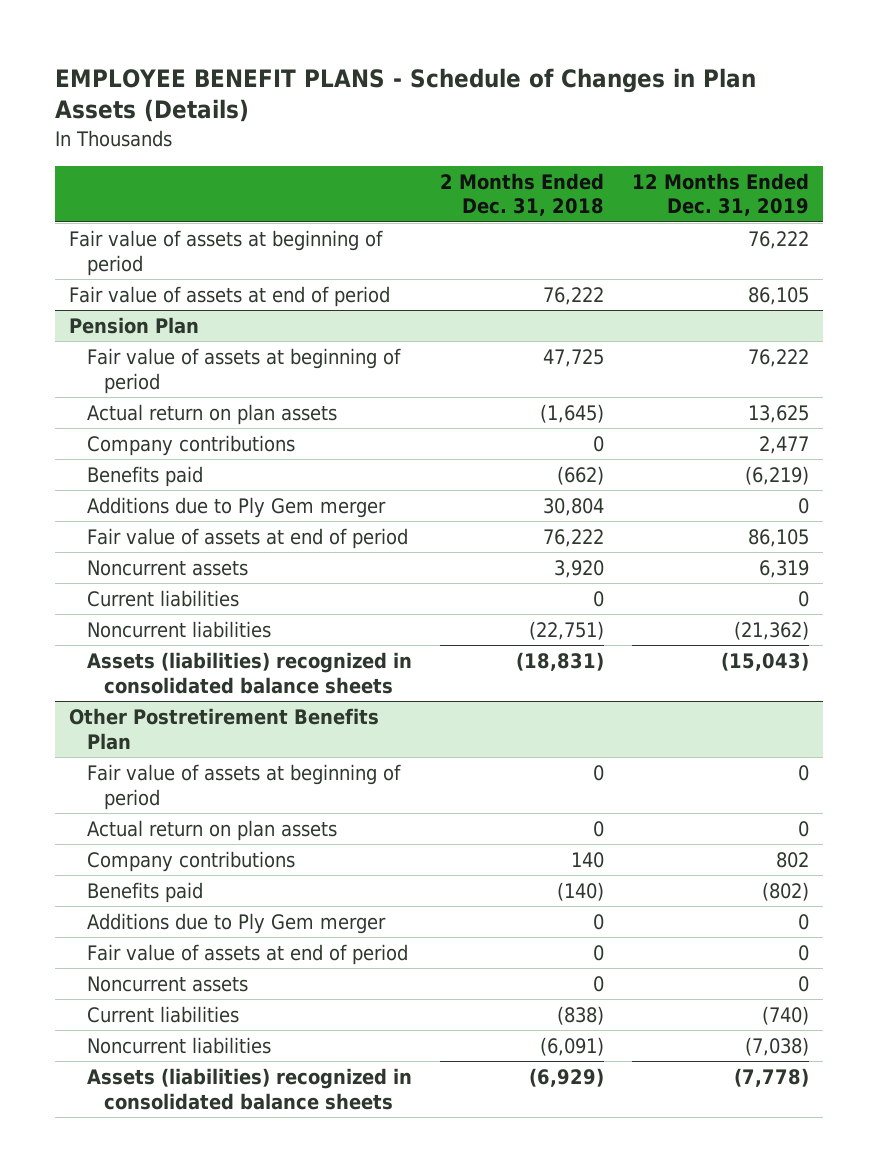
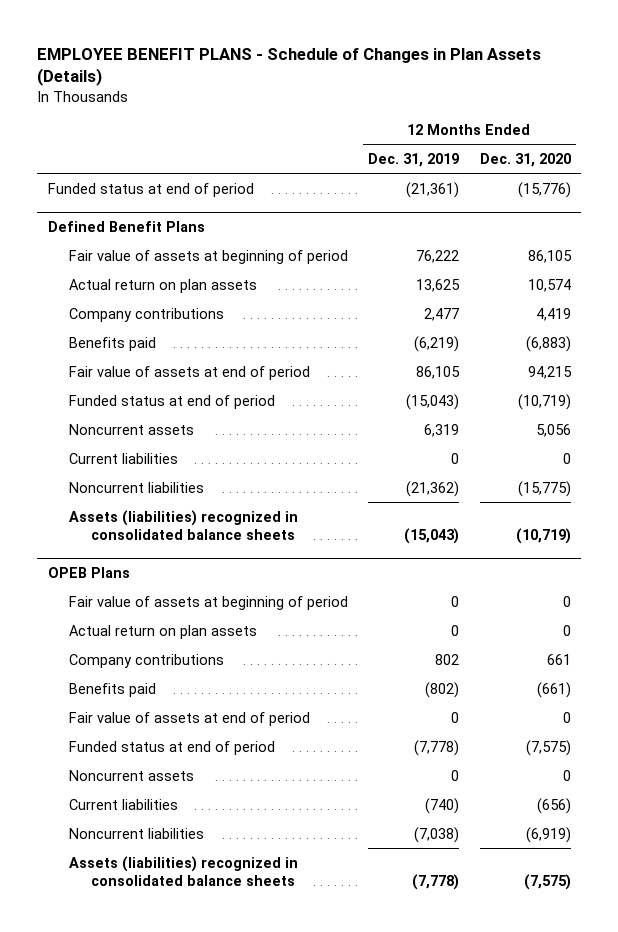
- | 2 Months Ended Dec. 31, 2018 | 12 Months Ended Dec. 31, 2019
+ | 12 Months Ended Dec. 31, 2019 | 12 Months Ended Dec. 31, 2020
- Fair value of assets at beginning of period | | 76,222
- Fair value of assets at end of period | 76,222 | 86,105
- Pension Plan
+ Funded status at end of period | (21,361) | (15,776)
+ Defined Benefit Plans
- Additions due to Ply Gem merger | 30,804 | 0
+ Funded status at end of period | (15,043) | (10,719)
- Other Postretirement Benefits Plan
+ OPEB Plans
- Additions due to Ply Gem merger | 0 | 0
+ Funded status at end of period | (7,778) | (7,575)

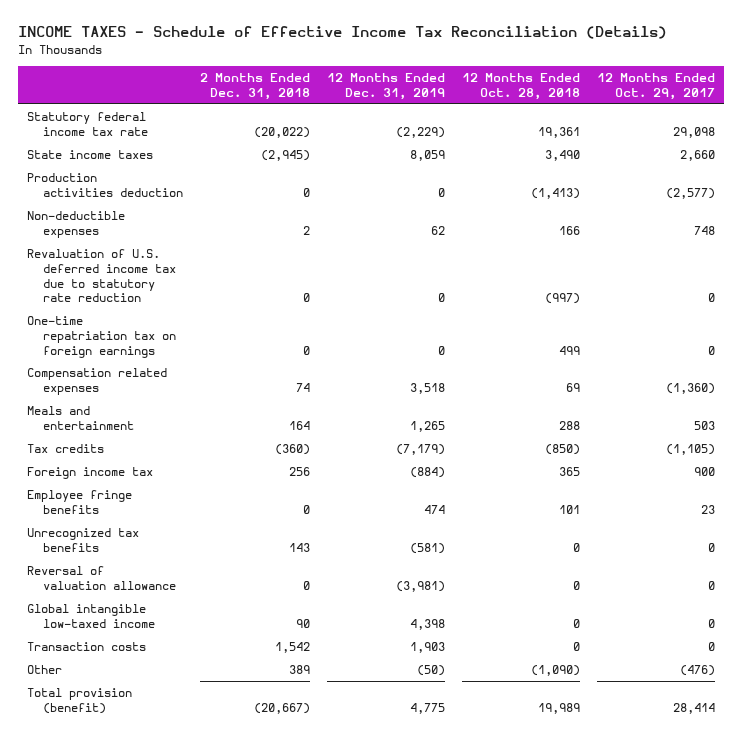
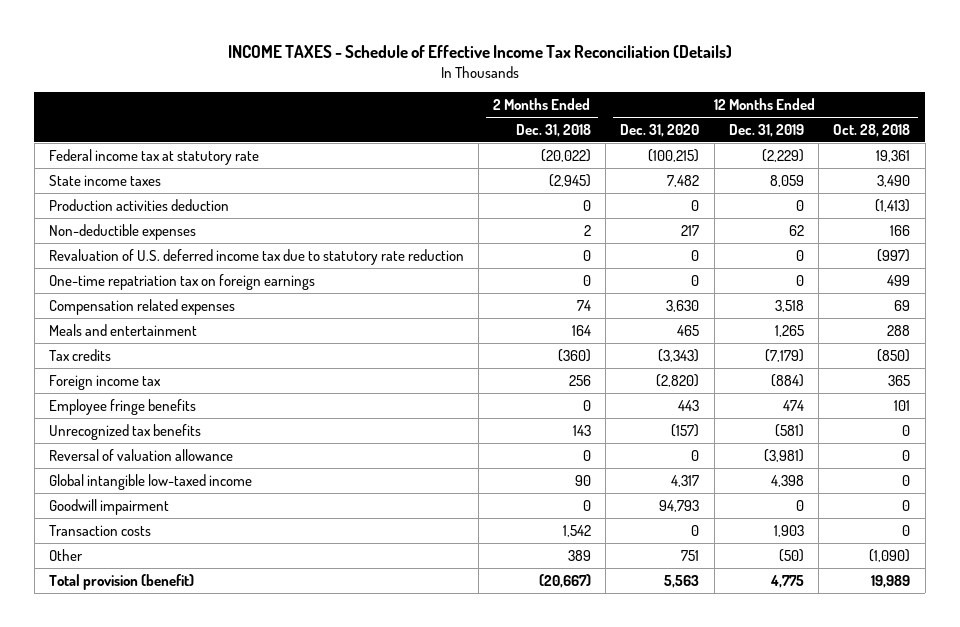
- | 2 Months Ended Dec. 31, 2018 | 12 Months Ended Dec. 31, 2019 | 12 Months Ended Oct. 28, 2018 | 12 Months Ended Oct. 29, 2017
+ | 2 Months Ended Dec. 31, 2018 | 12 Months Ended Dec. 31, 2020 | 12 Months Ended Dec. 31, 2019 | 12 Months Ended Oct. 28, 2018
- Statutory federal income tax rate | (20,022) | (2,229) | 19,361 | 29,098
+ Federal income tax at statutory rate | (20,022) | (100,215) | (2,229) | 19,361
+ Goodwill impairment | 0 | 94,793 | 0 | 0

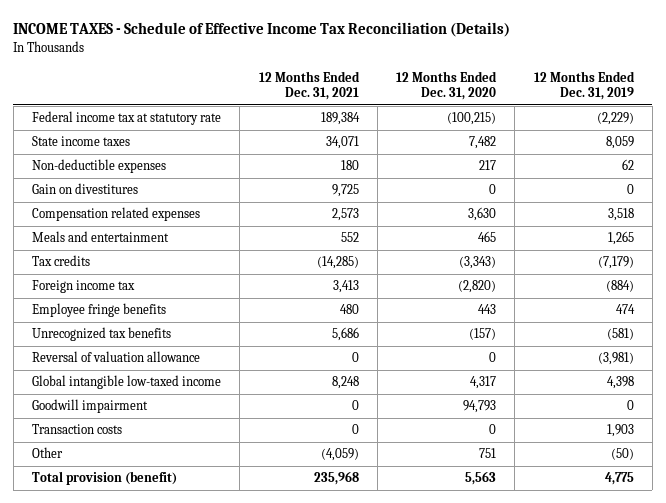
- | 2 Months Ended Dec. 31, 2018 | 12 Months Ended Dec. 31, 2020 | 12 Months Ended Dec. 31, 2019 | 12 Months Ended Oct. 28, 2018
+ | 12 Months Ended Dec. 31, 2021 | 12 Months Ended Dec. 31, 2020 | 12 Months Ended Dec. 31, 2019
- Production activities deduction | 0 | 0 | 0 | (1,413)
- Revaluation of U.S. deferred income tax due to statutory rate reduction | 0 | 0 | 0 | (997)
- One-time repatriation tax on foreign earnings | 0 | 0 | 0 | 499
+ Gain on divestitures | 9,725 | 0 | 0

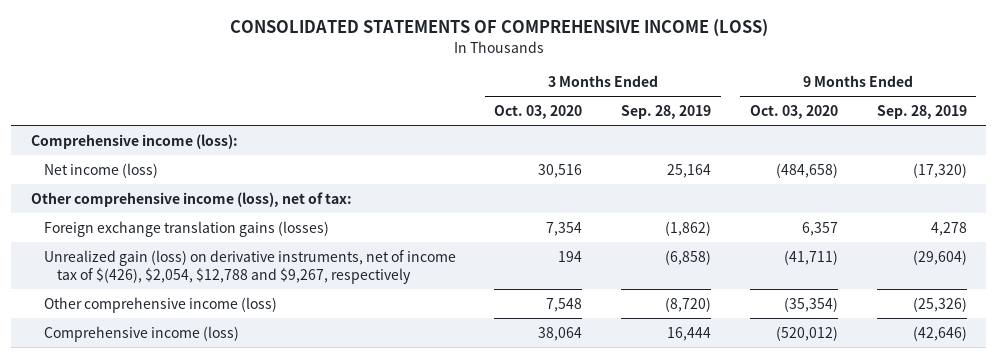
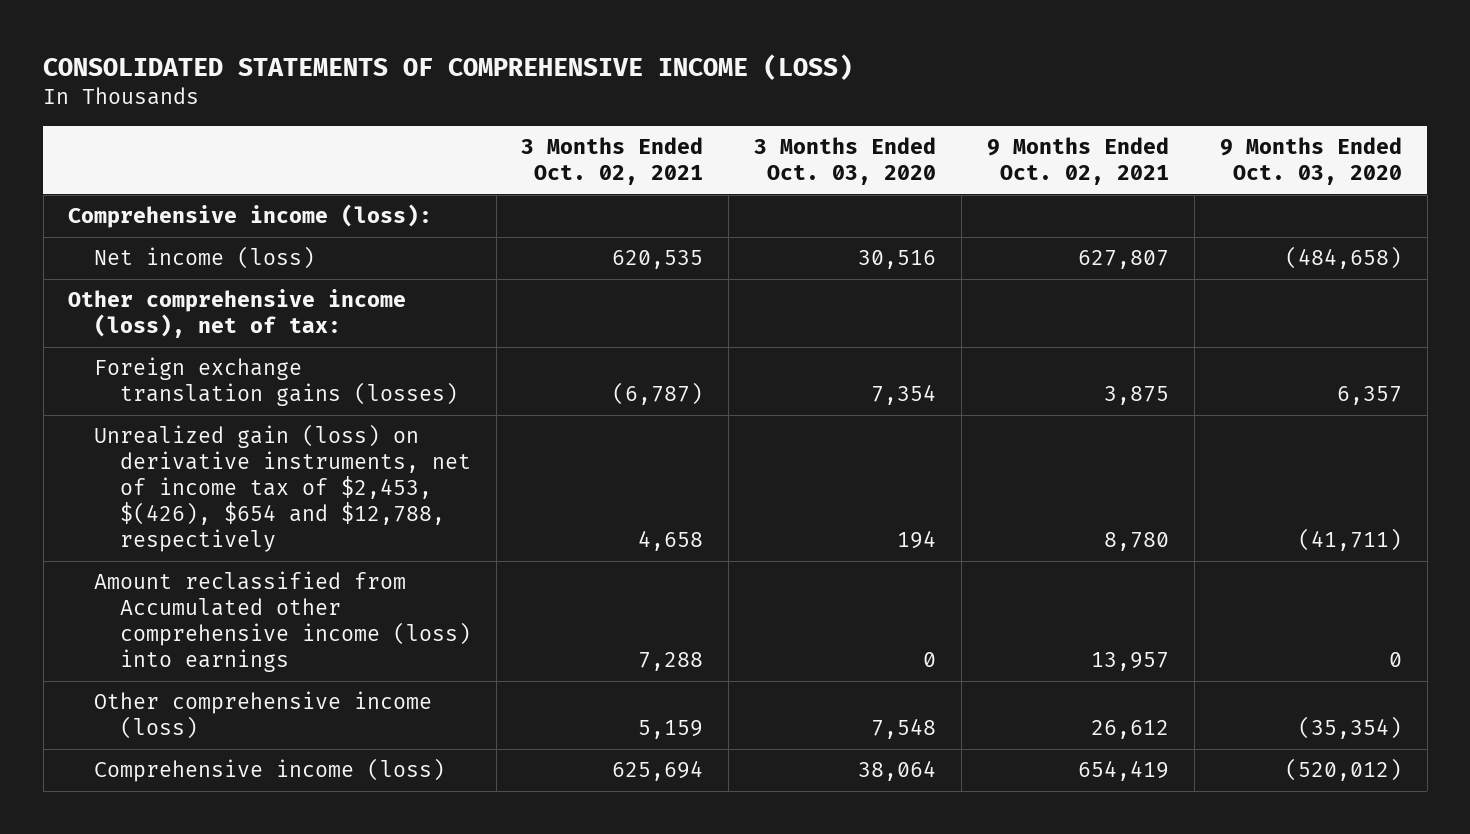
- | 3 Months Ended Oct. 03, 2020 | 3 Months Ended Sep. 28, 2019 | 9 Months Ended Oct. 03, 2020 | 9 Months Ended Sep. 28, 2019
+ | 3 Months Ended Oct. 02, 2021 | 3 Months Ended Oct. 03, 2020 | 9 Months Ended Oct. 02, 2021 | 9 Months Ended Oct. 03, 2020
- Unrealized gain (loss) on derivative instruments, net of income tax of $(426), $2,054, $12,788 and $9,267, respectively | 194 | (6,858) | (41,711) | (29,604)
+ Unrealized gain (loss) on derivative instruments, net of income tax of $2,453, $(426), $654 and $12,788, respectively | 4,658 | 194 | 8,780 | (41,711)
+ Amount reclassified from Accumulated other comprehensive income (loss) into earnings | 7,288 | 0 | 13,957 | 0

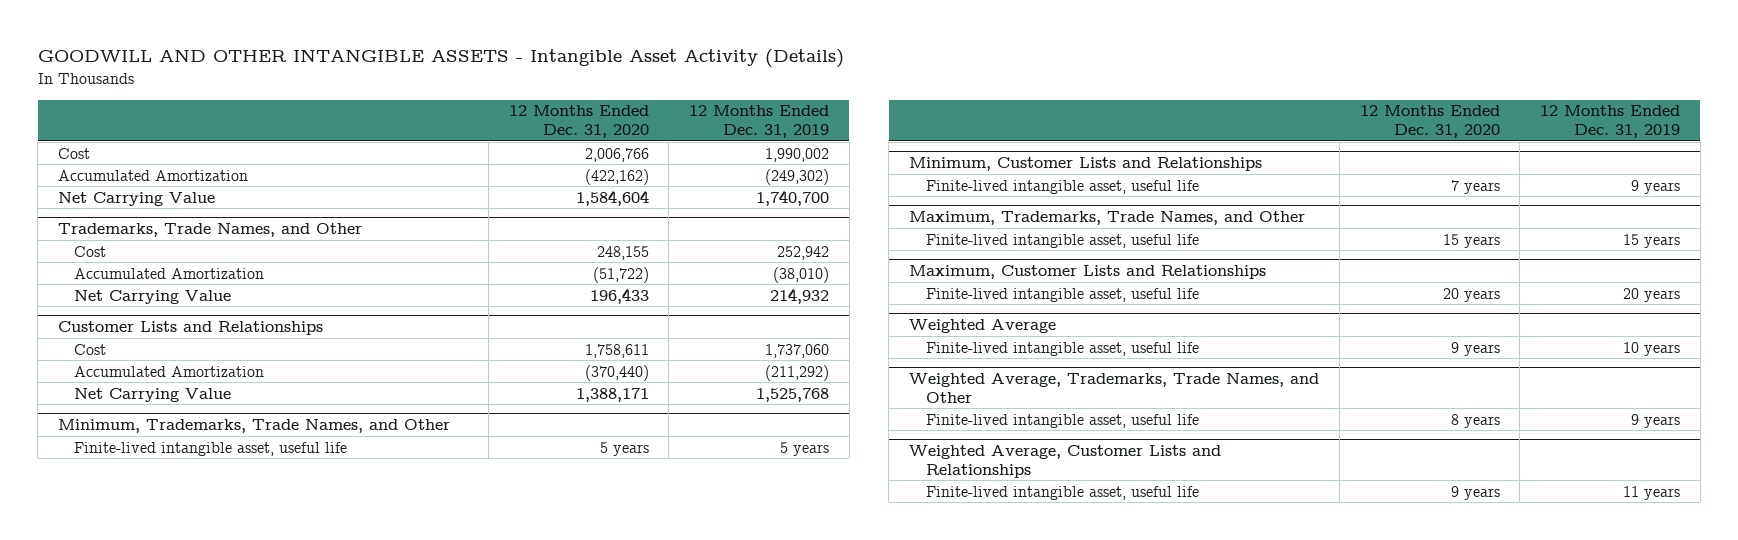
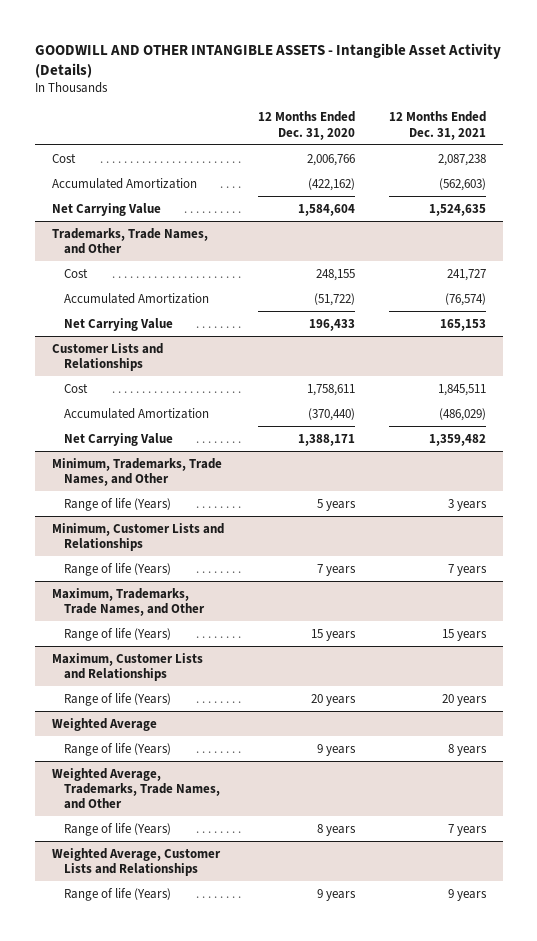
- | 12 Months Ended Dec. 31, 2020 | 12 Months Ended Dec. 31, 2019
+ | 12 Months Ended Dec. 31, 2020 | 12 Months Ended Dec. 31, 2021
@ Minimum, Trademarks, Trade Names, and Other
- Finite-lived intangible asset, useful life | 5 years | 5 years
+ Range of life (Years) | 5 years | 3 years
@ Minimum, Customer Lists and Relationships
- Finite-lived intangible asset, useful life | 7 years | 9 years
+ Range of life (Years) | 7 years | 7 years
@ Maximum, Trademarks, Trade Names, and Other
- Finite-lived intangible asset, useful life | 15 years | 15 years
+ Range of life (Years) | 15 years | 15 years
@ Maximum, Customer Lists and Relationships
- Finite-lived intangible asset, useful life | 20 years | 20 years
+ Range of life (Years) | 20 years | 20 years
@ Weighted Average
- Finite-lived intangible asset, useful life | 9 years | 10 years
+ Range of life (Years) | 9 years | 8 years
@ Weighted Average, Trademarks, Trade Names, and Other
- Finite-lived intangible asset, useful life | 8 years | 9 years
+ Range of life (Years) | 8 years | 7 years
@ Weighted Average, Customer Lists and Relationships
- Finite-lived intangible asset, useful life | 9 years | 11 years
+ Range of life (Years) | 9 years | 9 years

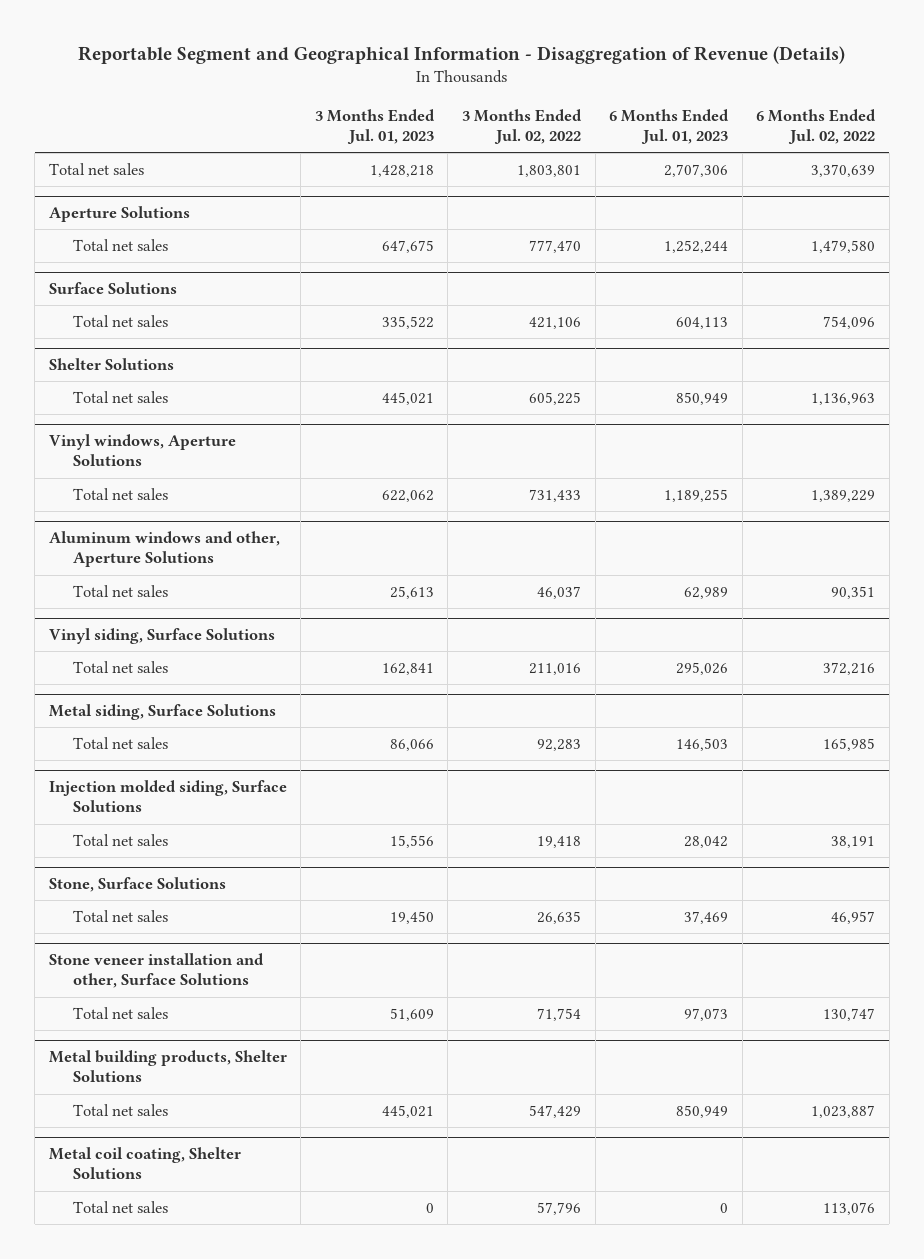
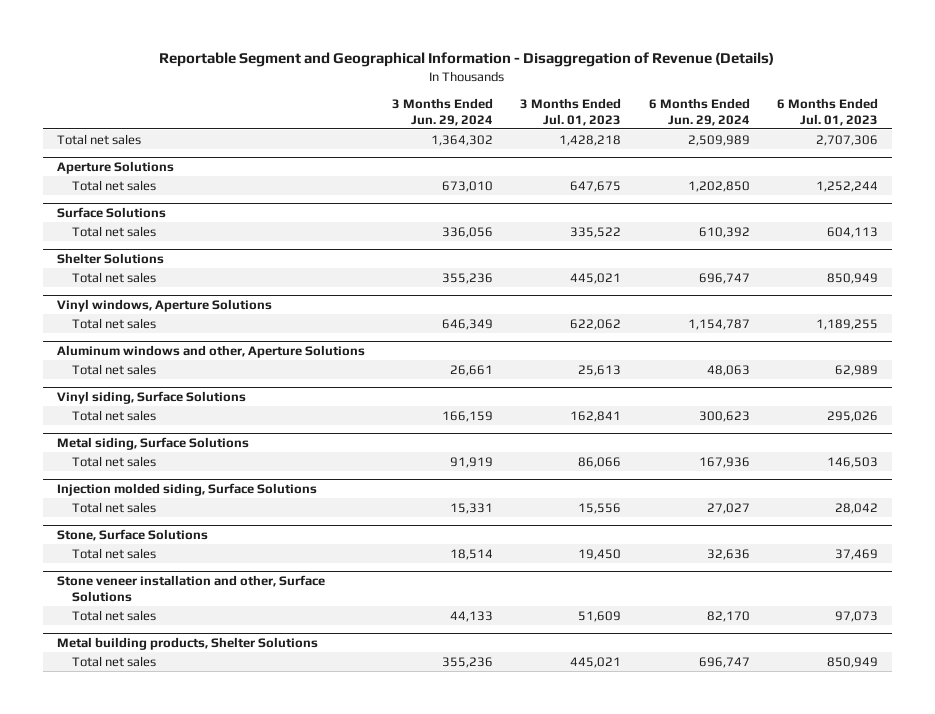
- | 3 Months Ended Jul. 01, 2023 | 3 Months Ended Jul. 02, 2022 | 6 Months Ended Jul. 01, 2023 | 6 Months Ended Jul. 02, 2022
+ | 3 Months Ended Jun. 29, 2024 | 3 Months Ended Jul. 01, 2023 | 6 Months Ended Jun. 29, 2024 | 6 Months Ended Jul. 01, 2023
- Metal coil coating, Shelter Solutions
- Total net sales | 0 | 57,796 | 0 | 113,076

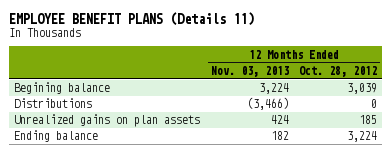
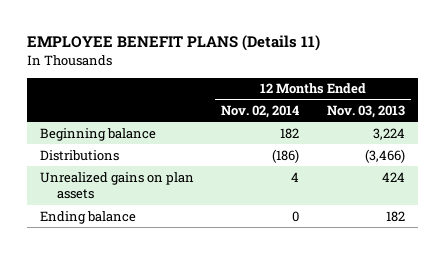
- | 12 Months Ended Nov. 03, 2013 | 12 Months Ended Oct. 28, 2012
+ | 12 Months Ended Nov. 02, 2014 | 12 Months Ended Nov. 03, 2013
- Begining balance | 3,224 | 3,039
+ Beginning balance | 182 | 3,224

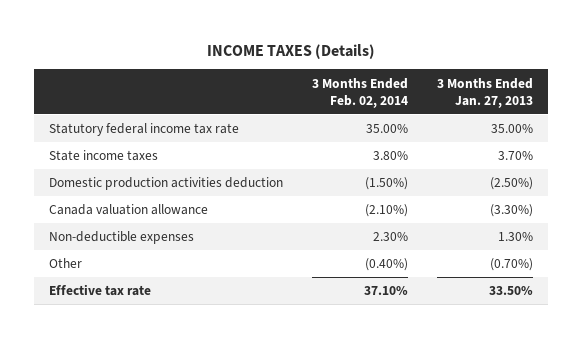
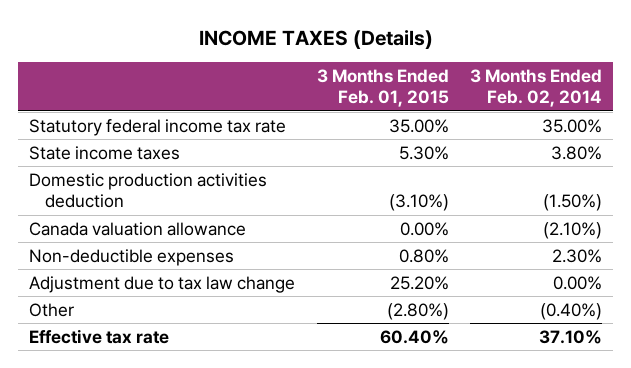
- | 3 Months Ended Feb. 02, 2014 | 3 Months Ended Jan. 27, 2013
+ | 3 Months Ended Feb. 01, 2015 | 3 Months Ended Feb. 02, 2014
+ Adjustment due to tax law change | 25.20% | 0.00%

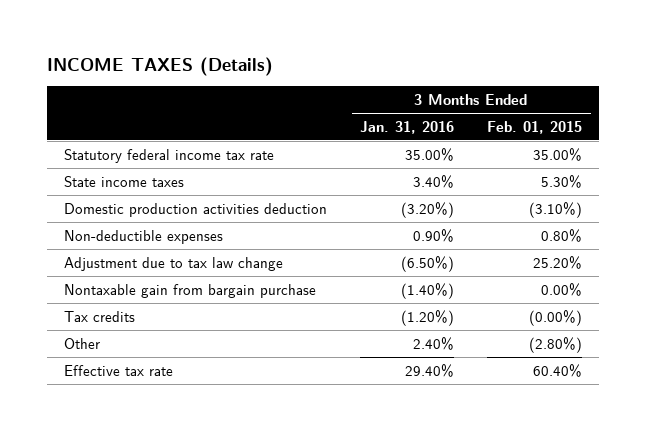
- | 3 Months Ended Feb. 01, 2015 | 3 Months Ended Feb. 02, 2014
+ | 3 Months Ended Jan. 31, 2016 | 3 Months Ended Feb. 01, 2015
- Canada valuation allowance | 0.00% | (2.10%)
+ Nontaxable gain from bargain purchase | (1.40%) | 0.00%
+ Tax credits | (1.20%) | (0.00%)

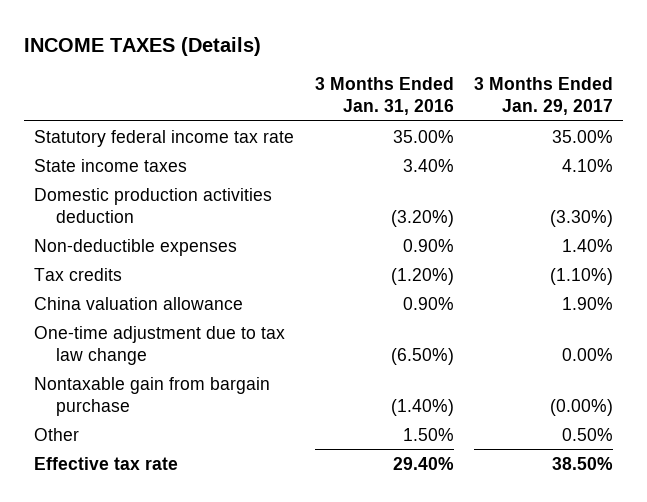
- | 3 Months Ended Jan. 31, 2016 | 3 Months Ended Feb. 01, 2015
+ | 3 Months Ended Jan. 31, 2016 | 3 Months Ended Jan. 29, 2017
- Adjustment due to tax law change | (6.50%) | 25.20%
- Other | 2.40% | (2.80%)
+ China valuation allowance | 0.90% | 1.90%
+ One-time adjustment due to tax law change | (6.50%) | 0.00%
moved down: Nontaxable gain from bargain purchase | (1.40%) | (0.00%)
+ Other | 1.50% | 0.50%

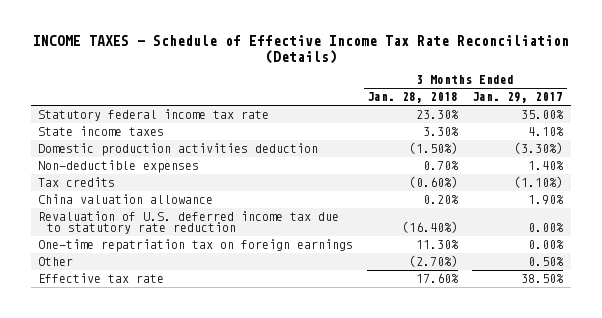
- INCOME TAXES (Details)
+ INCOME TAXES - Schedule of Effective Income Tax Rate Reconciliation (Details)
- | 3 Months Ended Jan. 31, 2016 | 3 Months Ended Jan. 29, 2017
+ | 3 Months Ended Jan. 28, 2018 | 3 Months Ended Jan. 29, 2017
- One-time adjustment due to tax law change | (6.50%) | 0.00%
- Nontaxable gain from bargain purchase | (1.40%) | (0.00%)
+ Revaluation of U.S. deferred income tax due to statutory rate reduction | (16.40%) | 0.00%
+ One-time repatriation tax on foreign earnings | 11.30% | 0.00%

